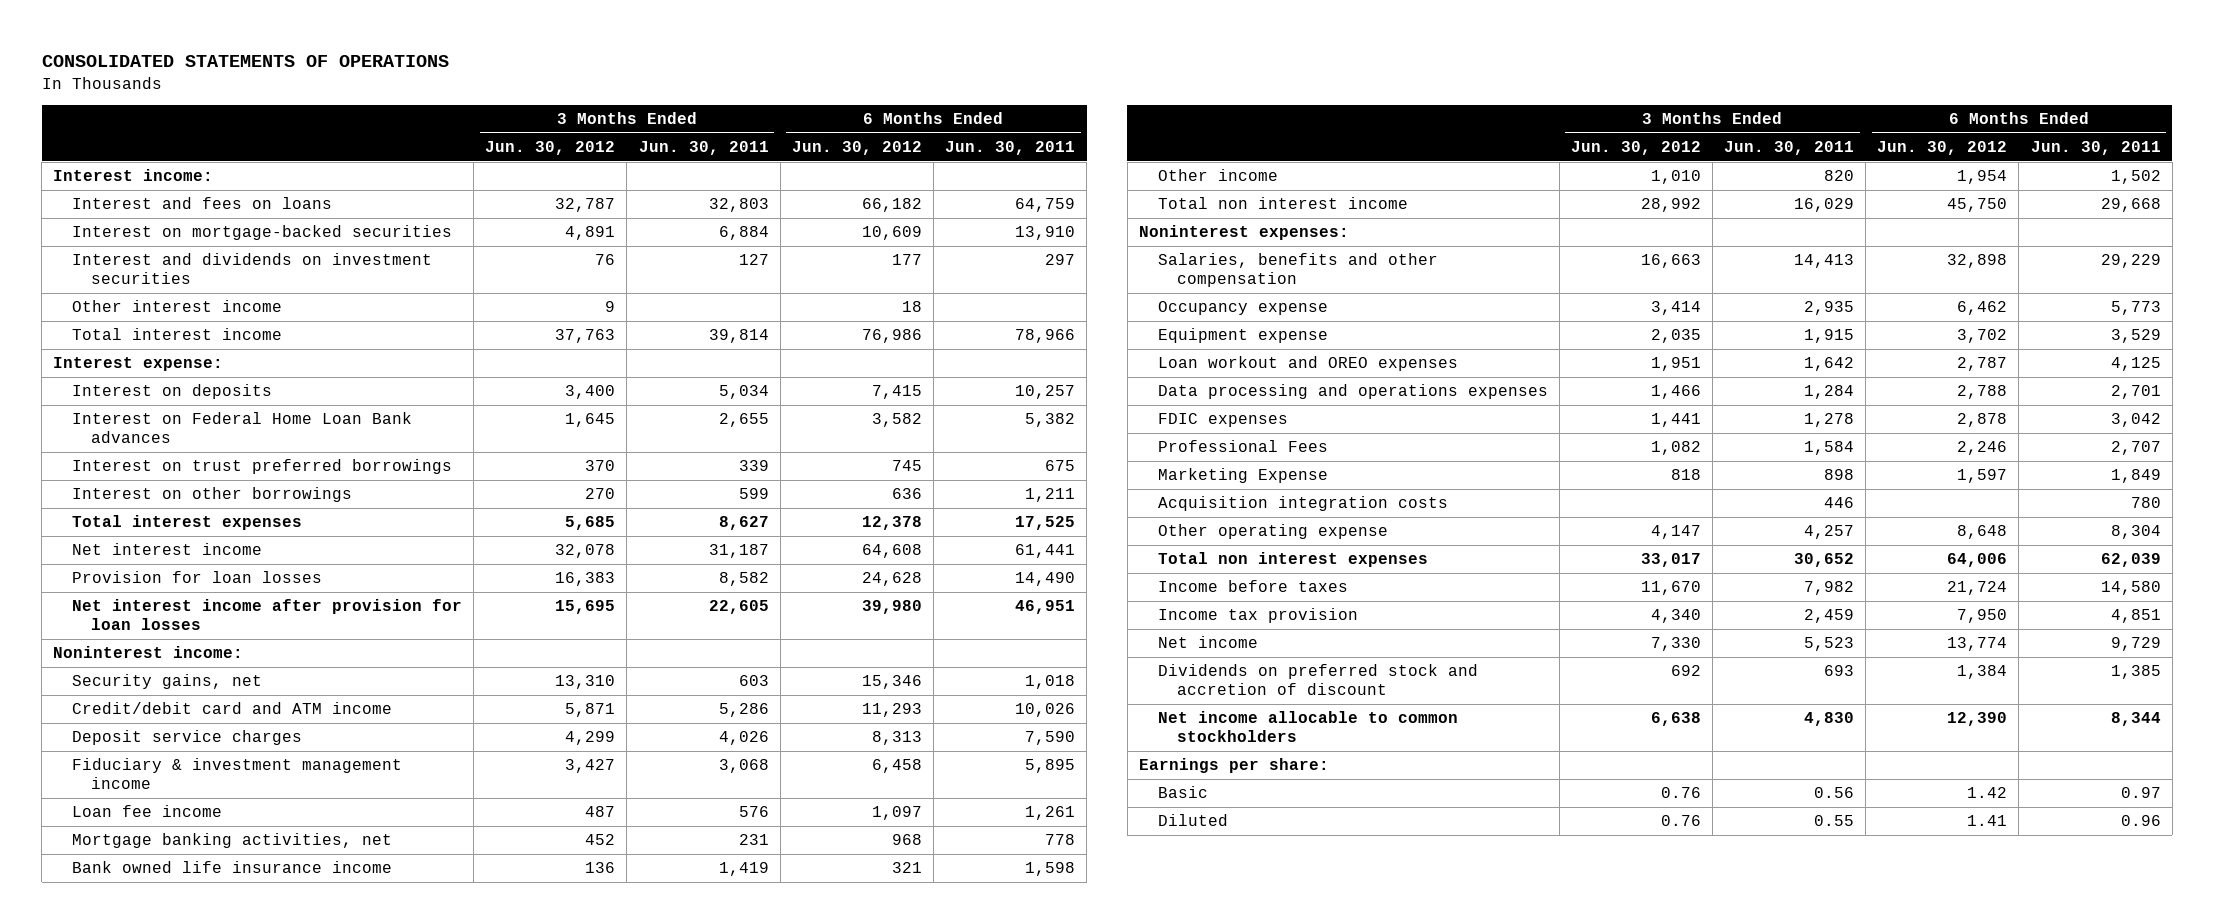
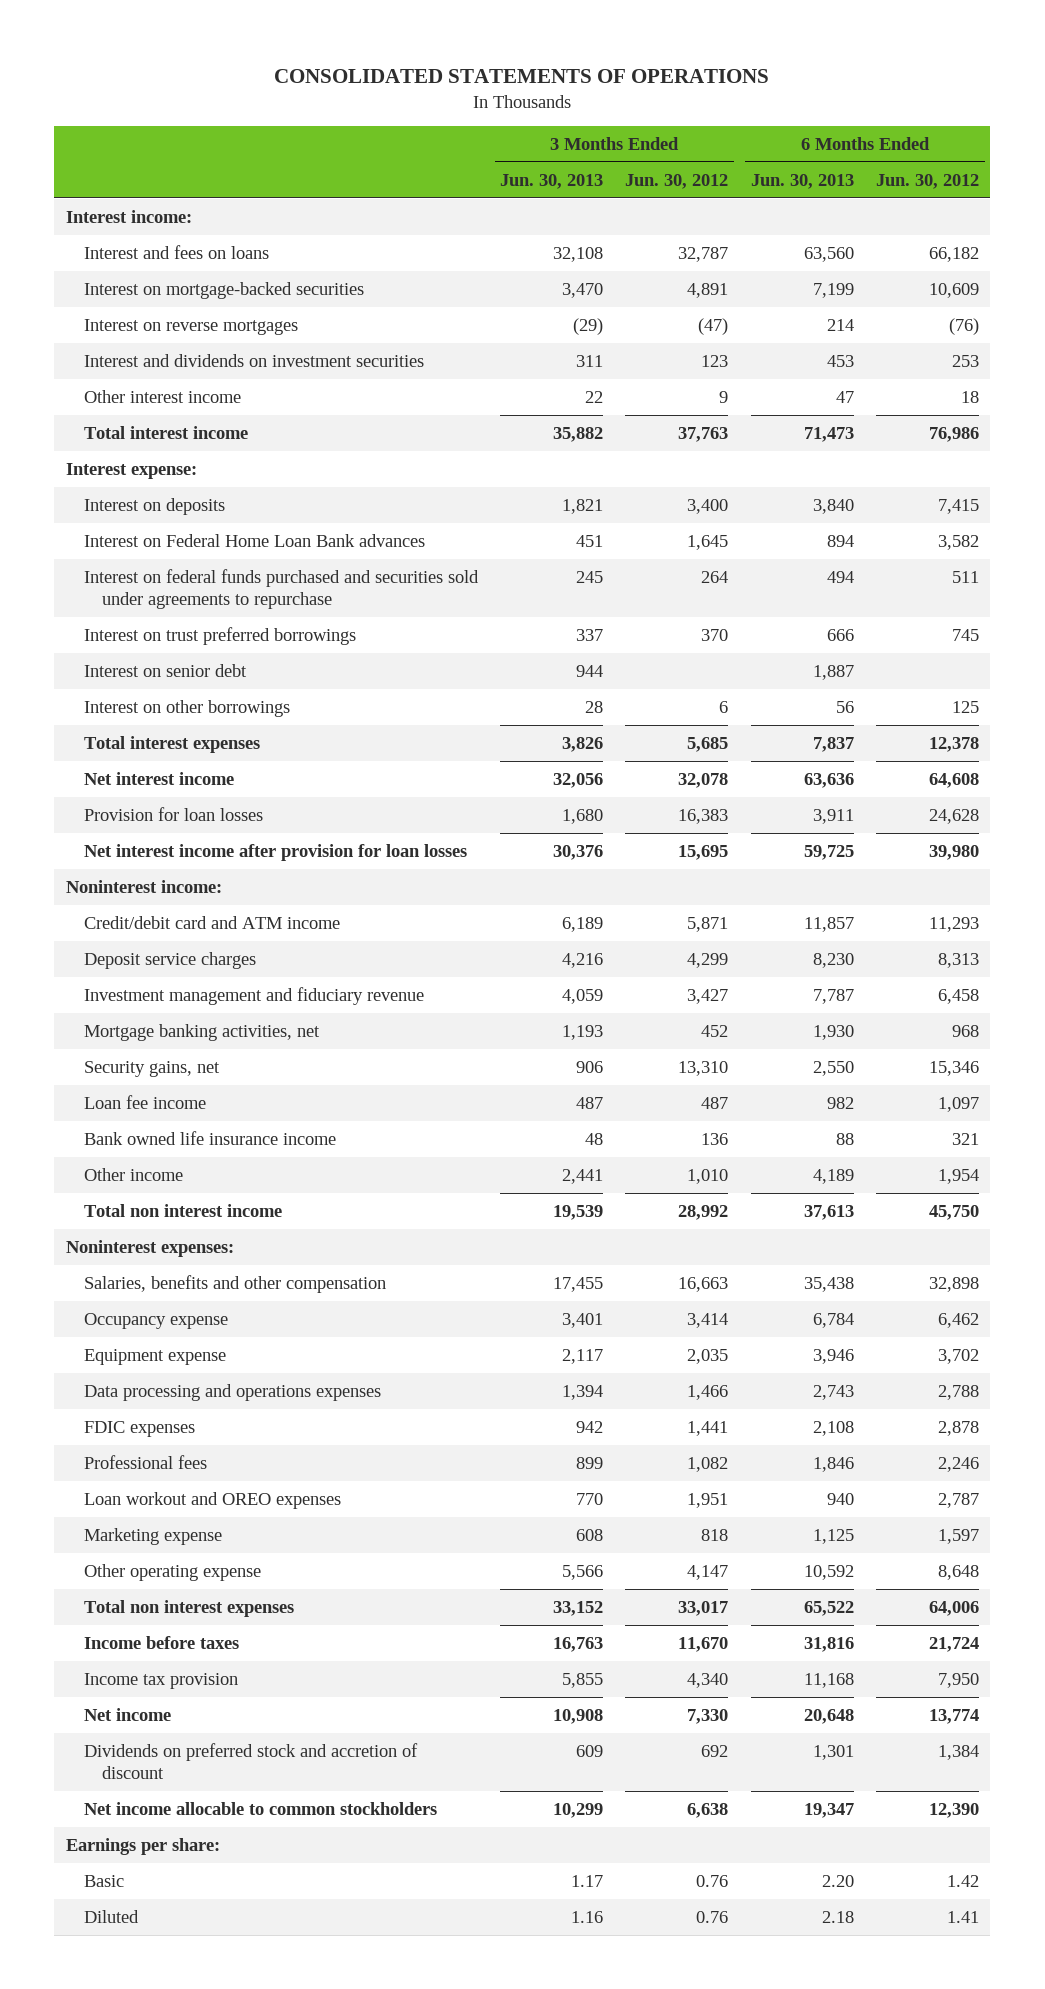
- | 3 Months Ended Jun. 30, 2012 | 3 Months Ended Jun. 30, 2011 | 6 Months Ended Jun. 30, 2012 | 6 Months Ended Jun. 30, 2011
+ | 3 Months Ended Jun. 30, 2013 | 3 Months Ended Jun. 30, 2012 | 6 Months Ended Jun. 30, 2013 | 6 Months Ended Jun. 30, 2012
- Interest and dividends on investment securities | 76 | 127 | 177 | 297
+ Interest on reverse mortgages | (29) | (47) | 214 | (76)
+ Interest and dividends on investment securities | 311 | 123 | 453 | 253
+ Interest on federal funds purchased and securities sold under agreements to repurchase | 245 | 264 | 494 | 511
- Interest on other borrowings | 270 | 599 | 636 | 1,211
+ Interest on senior debt | 944 | | 1,887 |
+ Interest on other borrowings | 28 | 6 | 56 | 125
- Fiduciary & investment management income | 3,427 | 3,068 | 6,458 | 5,895
+ Investment management and fiduciary revenue | 4,059 | 3,427 | 7,787 | 6,458
moved down: Security gains, net | 906 | 13,310 | 2,550 | 15,346
moved down: Loan fee income | 487 | 487 | 982 | 1,097
- Professional Fees | 1,082 | 1,584 | 2,246 | 2,707
- Marketing Expense | 818 | 898 | 1,597 | 1,849
- Acquisition integration costs | | 446 | | 780
+ Professional fees | 899 | 1,082 | 1,846 | 2,246
moved down: Loan workout and OREO expenses | 770 | 1,951 | 940 | 2,787
+ Marketing expense | 608 | 818 | 1,125 | 1,597

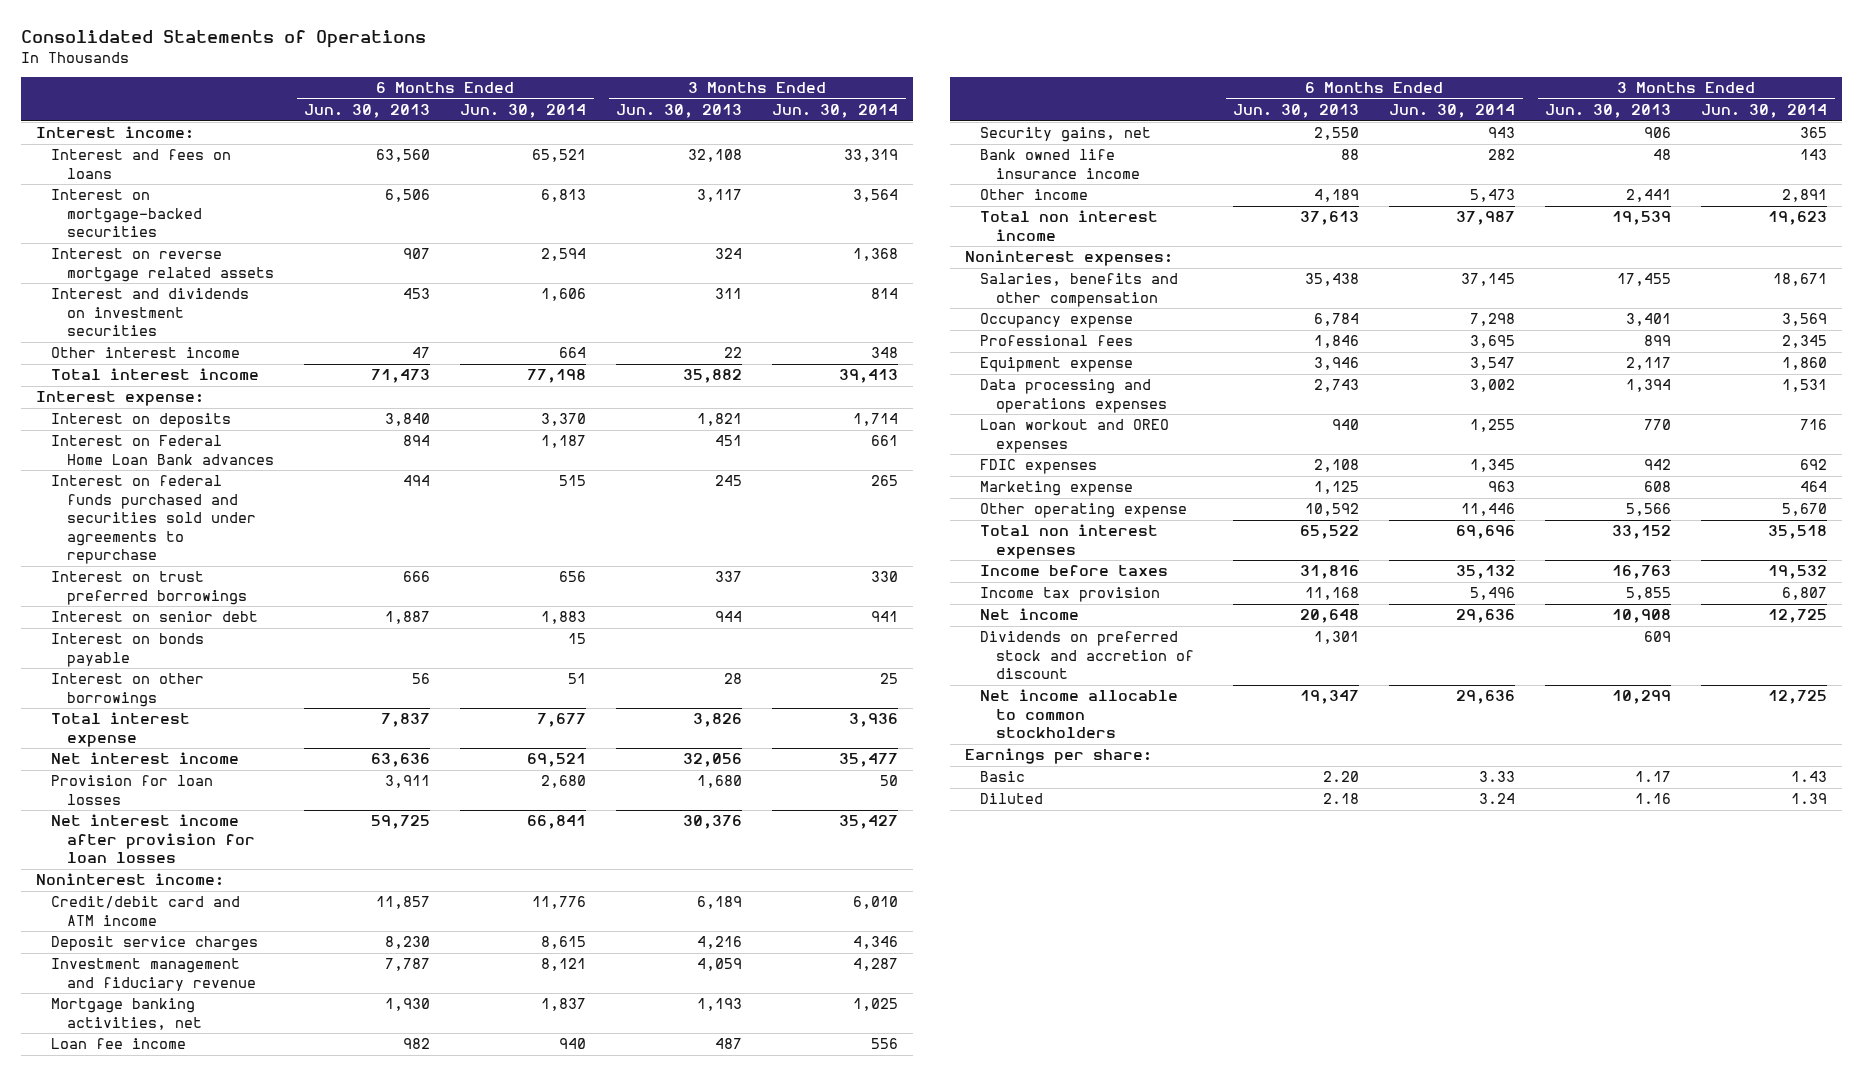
- CONSOLIDATED STATEMENTS OF OPERATIONS
+ Consolidated Statements of Operations
- | 3 Months Ended Jun. 30, 2013 | 3 Months Ended Jun. 30, 2012 | 6 Months Ended Jun. 30, 2013 | 6 Months Ended Jun. 30, 2012
+ | 6 Months Ended Jun. 30, 2013 | 6 Months Ended Jun. 30, 2014 | 3 Months Ended Jun. 30, 2013 | 3 Months Ended Jun. 30, 2014
- Interest on mortgage-backed securities | 3,470 | 4,891 | 7,199 | 10,609
- Interest on reverse mortgages | (29) | (47) | 214 | (76)
+ Interest on mortgage-backed securities | 6,506 | 6,813 | 3,117 | 3,564
+ Interest on reverse mortgage related assets | 907 | 2,594 | 324 | 1,368
+ Interest on bonds payable | | 15 | |
- Total interest expenses | 3,826 | 5,685 | 7,837 | 12,378
+ Total interest expense | 7,837 | 7,677 | 3,826 | 3,936
moved down: Security gains, net | 2,550 | 943 | 906 | 365
moved up: Professional fees | 1,846 | 3,695 | 899 | 2,345
moved down: FDIC expenses | 2,108 | 1,345 | 942 | 692

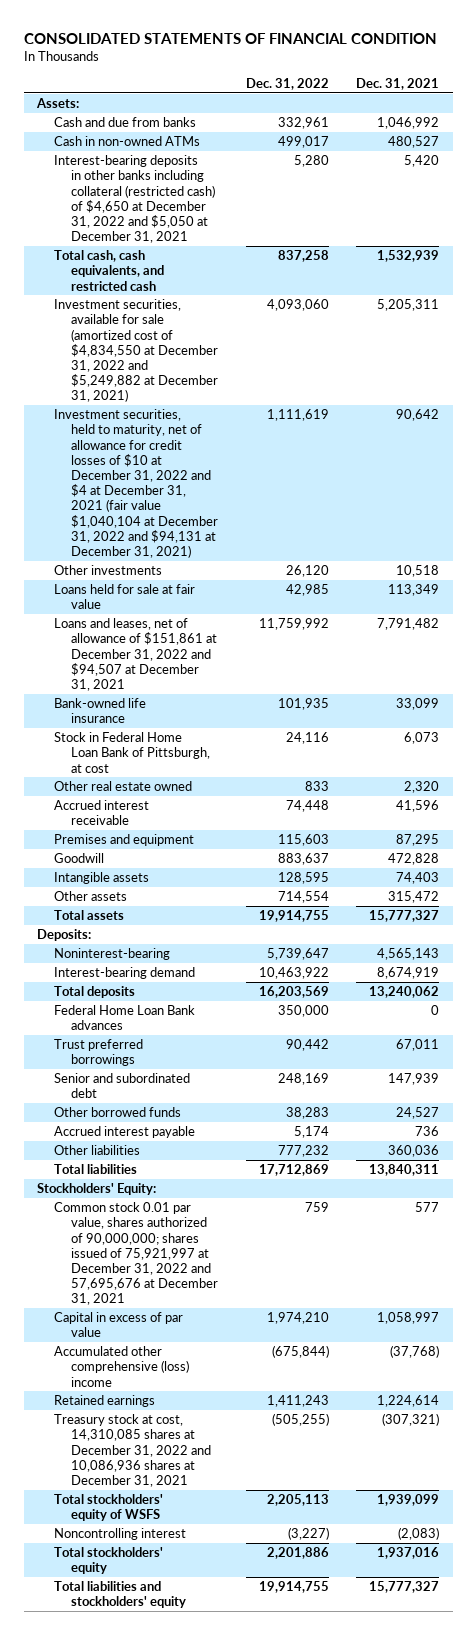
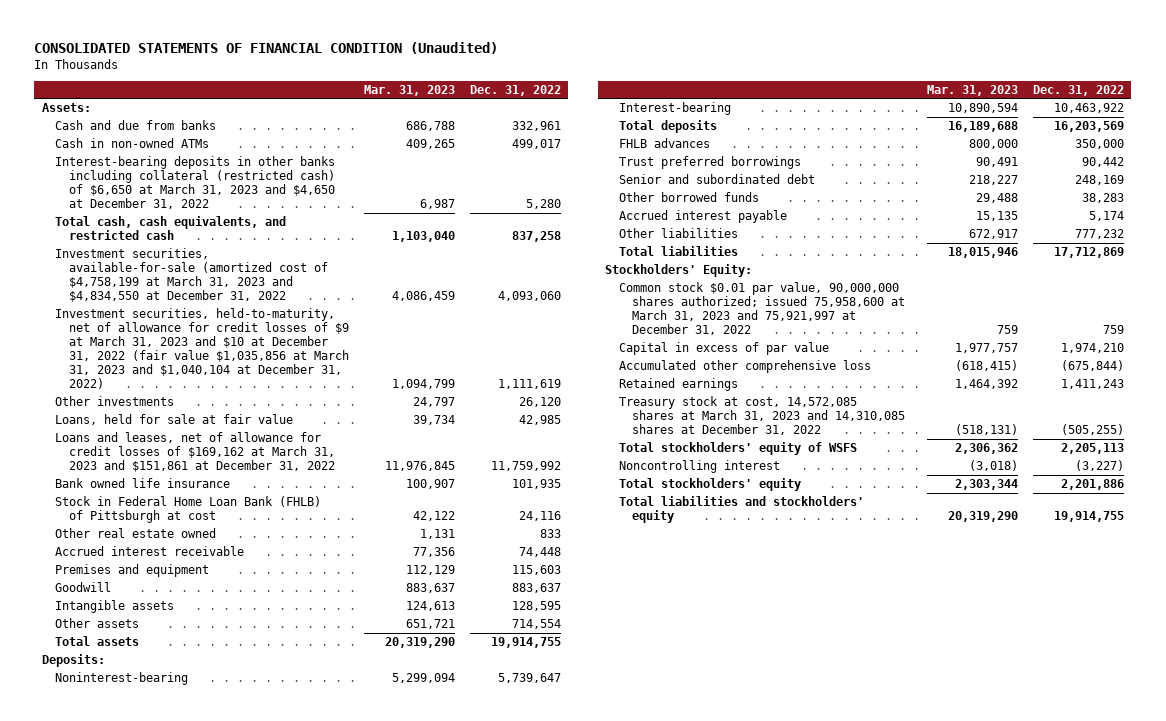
- CONSOLIDATED STATEMENTS OF FINANCIAL CONDITION
+ CONSOLIDATED STATEMENTS OF FINANCIAL CONDITION (Unaudited)
- | Dec. 31, 2022 | Dec. 31, 2021
+ | Mar. 31, 2023 | Dec. 31, 2022
- Interest-bearing deposits in other banks including collateral (restricted cash) of $4,650 at December 31, 2022 and $5,050 at December 31, 2021 | 5,280 | 5,420
+ Interest-bearing deposits in other banks including collateral (restricted cash) of $6,650 at March 31, 2023 and $4,650 at December 31, 2022 | 6,987 | 5,280
- Investment securities, available for sale (amortized cost of $4,834,550 at December 31, 2022 and $5,249,882 at December 31, 2021) | 4,093,060 | 5,205,311
- Investment securities, held to maturity, net of allowance for credit losses of $10 at December 31, 2022 and $4 at December 31, 2021 (fair value $1,040,104 at December 31, 2022 and $94,131 at December 31, 2021) | 1,111,619 | 90,642
+ Investment securities, available-for-sale (amortized cost of $4,758,199 at March 31, 2023 and $4,834,550 at December 31, 2022 | 4,086,459 | 4,093,060
+ Investment securities, held-to-maturity, net of allowance for credit losses of $9 at March 31, 2023 and $10 at December 31, 2022 (fair value $1,035,856 at March 31, 2023 and $1,040,104 at December 31, 2022) | 1,094,799 | 1,111,619
- Loans held for sale at fair value | 42,985 | 113,349
- Loans and leases, net of allowance of $151,861 at December 31, 2022 and $94,507 at December 31, 2021 | 11,759,992 | 7,791,482
- Bank-owned life insurance | 101,935 | 33,099
- Stock in Federal Home Loan Bank of Pittsburgh, at cost | 24,116 | 6,073
+ Loans, held for sale at fair value | 39,734 | 42,985
+ Loans and leases, net of allowance for credit losses of $169,162 at March 31, 2023 and $151,861 at December 31, 2022 | 11,976,845 | 11,759,992
+ Bank owned life insurance | 100,907 | 101,935
+ Stock in Federal Home Loan Bank (FHLB) of Pittsburgh at cost | 42,122 | 24,116
- Interest-bearing demand | 10,463,922 | 8,674,919
+ Interest-bearing | 10,890,594 | 10,463,922
- Federal Home Loan Bank advances | 350,000 | 0
+ FHLB advances | 800,000 | 350,000
- Common stock 0.01 par value, shares authorized of 90,000,000; shares issued of 75,921,997 at December 31, 2022 and 57,695,676 at December 31, 2021 | 759 | 577
+ Common stock $0.01 par value, 90,000,000 shares authorized; issued 75,958,600 at March 31, 2023 and 75,921,997 at December 31, 2022 | 759 | 759
- Accumulated other comprehensive (loss) income | (675,844) | (37,768)
+ Accumulated other comprehensive loss | (618,415) | (675,844)
- Treasury stock at cost, 14,310,085 shares at December 31, 2022 and 10,086,936 shares at December 31, 2021 | (505,255) | (307,321)
+ Treasury stock at cost, 14,572,085 shares at March 31, 2023 and 14,310,085 shares at December 31, 2022 | (518,131) | (505,255)

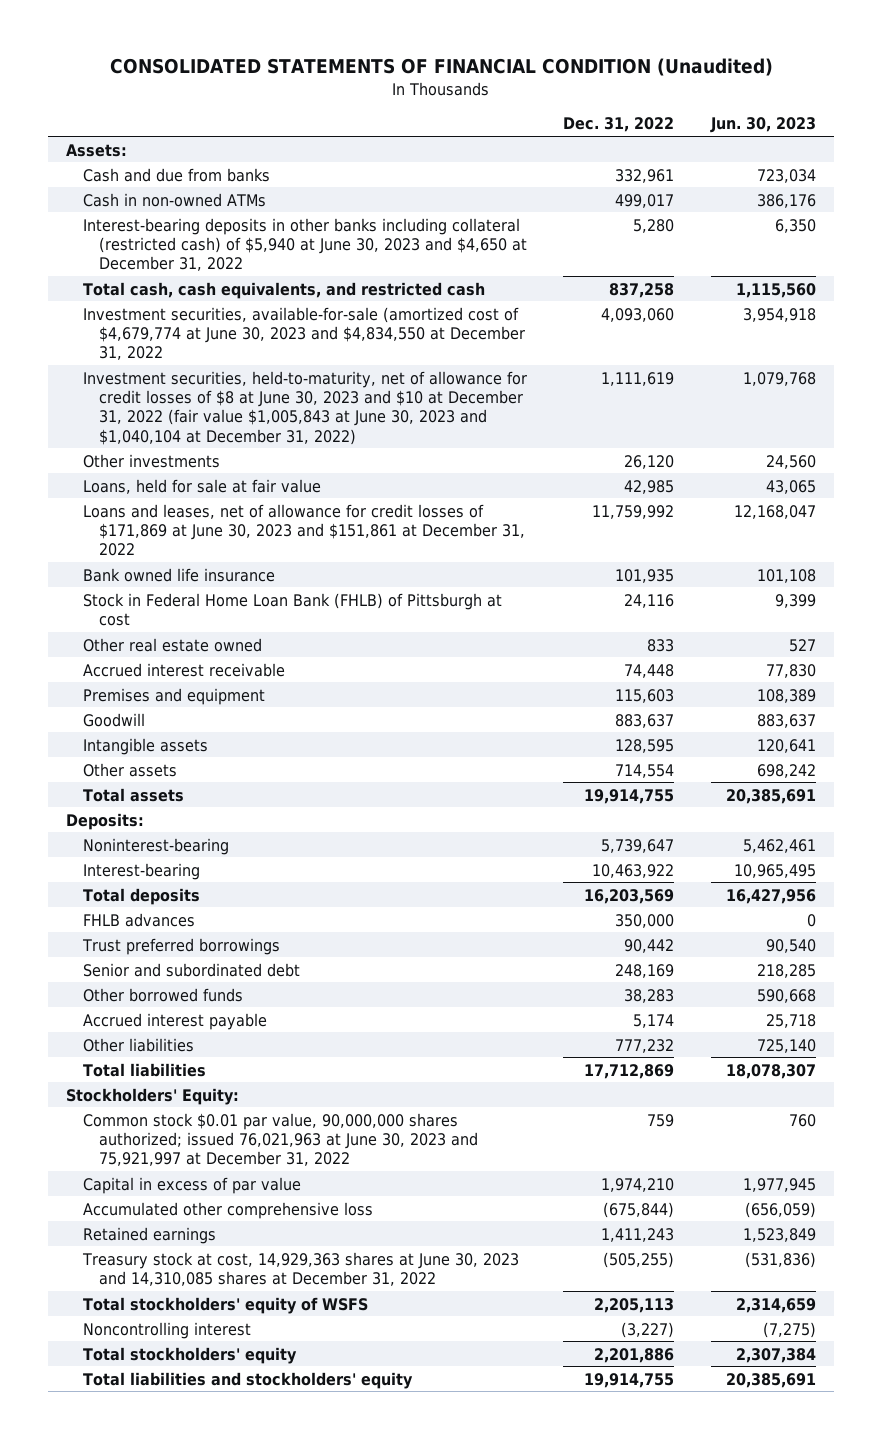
- | Mar. 31, 2023 | Dec. 31, 2022
+ | Dec. 31, 2022 | Jun. 30, 2023
- Interest-bearing deposits in other banks including collateral (restricted cash) of $6,650 at March 31, 2023 and $4,650 at December 31, 2022 | 6,987 | 5,280
+ Interest-bearing deposits in other banks including collateral (restricted cash) of $5,940 at June 30, 2023 and $4,650 at December 31, 2022 | 5,280 | 6,350
- Investment securities, available-for-sale (amortized cost of $4,758,199 at March 31, 2023 and $4,834,550 at December 31, 2022 | 4,086,459 | 4,093,060
- Investment securities, held-to-maturity, net of allowance for credit losses of $9 at March 31, 2023 and $10 at December 31, 2022 (fair value $1,035,856 at March 31, 2023 and $1,040,104 at December 31, 2022) | 1,094,799 | 1,111,619
+ Investment securities, available-for-sale (amortized cost of $4,679,774 at June 30, 2023 and $4,834,550 at December 31, 2022 | 4,093,060 | 3,954,918
+ Investment securities, held-to-maturity, net of allowance for credit losses of $8 at June 30, 2023 and $10 at December 31, 2022 (fair value $1,005,843 at June 30, 2023 and $1,040,104 at December 31, 2022) | 1,111,619 | 1,079,768
- Loans and leases, net of allowance for credit losses of $169,162 at March 31, 2023 and $151,861 at December 31, 2022 | 11,976,845 | 11,759,992
+ Loans and leases, net of allowance for credit losses of $171,869 at June 30, 2023 and $151,861 at December 31, 2022 | 11,759,992 | 12,168,047
- Common stock $0.01 par value, 90,000,000 shares authorized; issued 75,958,600 at March 31, 2023 and 75,921,997 at December 31, 2022 | 759 | 759
+ Common stock $0.01 par value, 90,000,000 shares authorized; issued 76,021,963 at June 30, 2023 and 75,921,997 at December 31, 2022 | 759 | 760
- Treasury stock at cost, 14,572,085 shares at March 31, 2023 and 14,310,085 shares at December 31, 2022 | (518,131) | (505,255)
+ Treasury stock at cost, 14,929,363 shares at June 30, 2023 and 14,310,085 shares at December 31, 2022 | (505,255) | (531,836)

